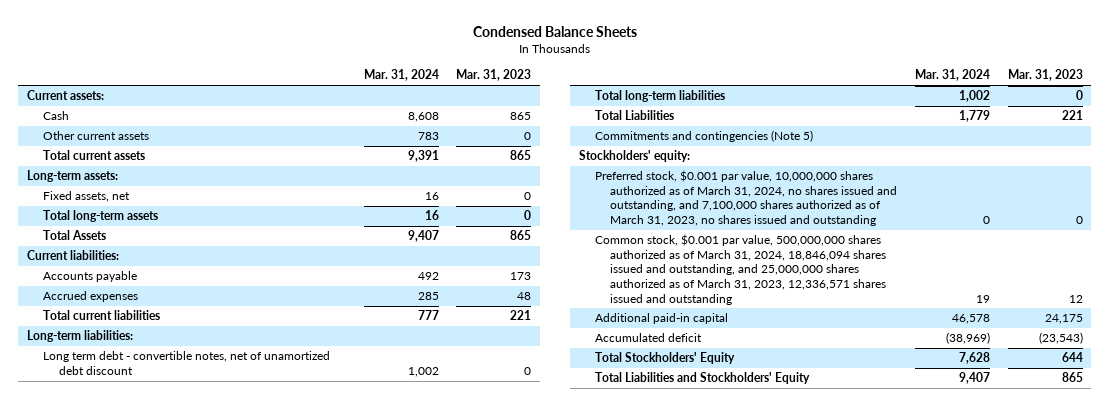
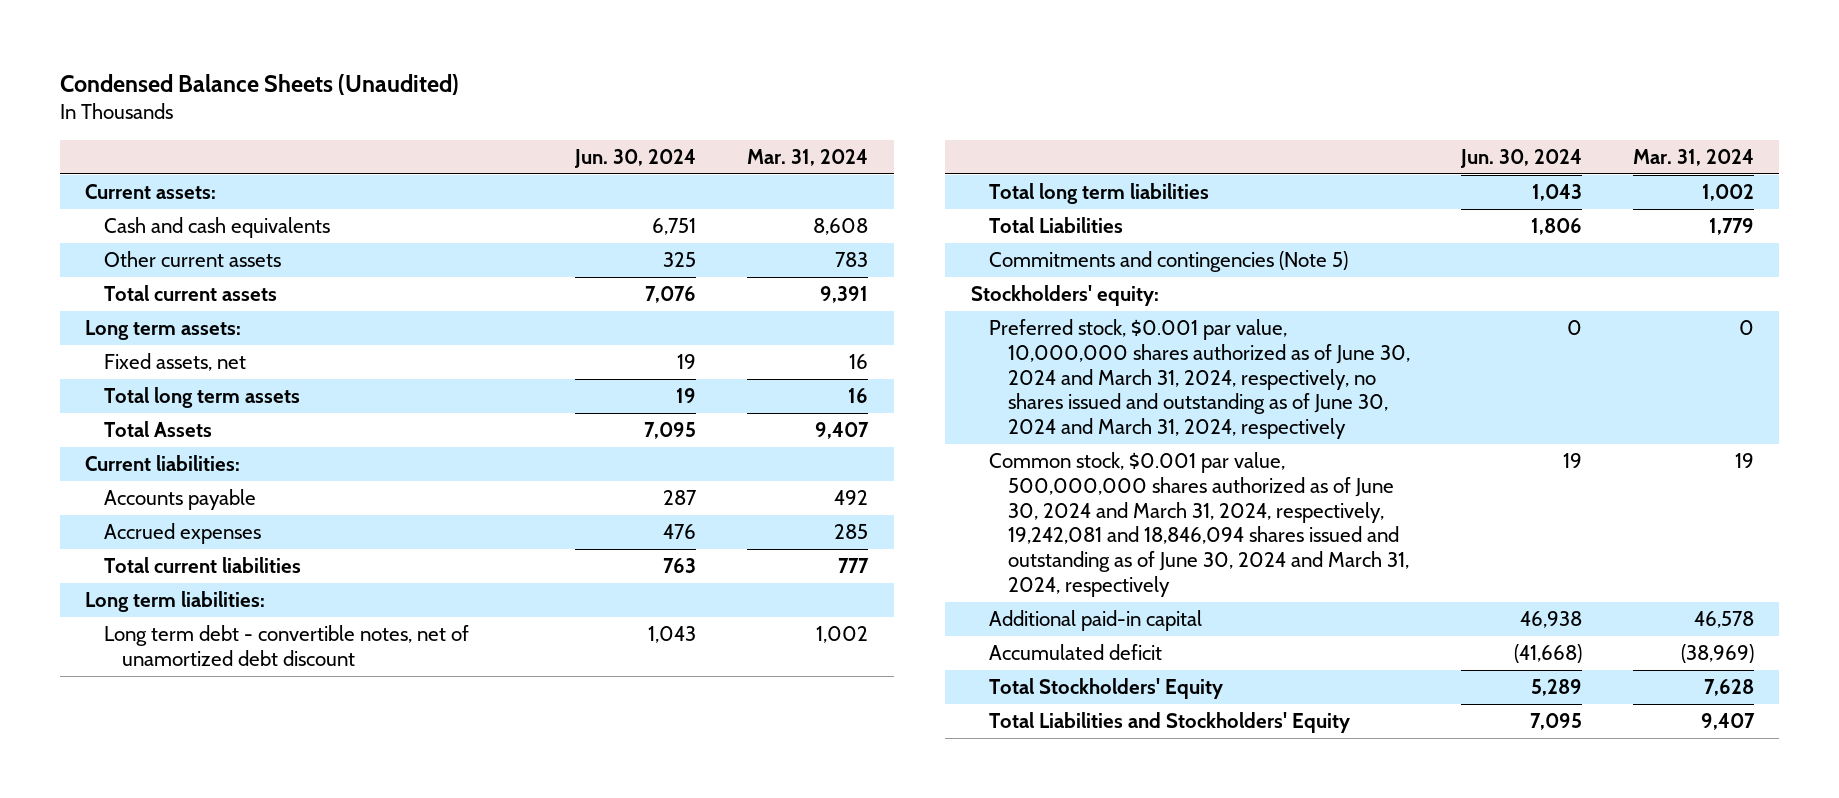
- Condensed Balance Sheets
+ Condensed Balance Sheets (Unaudited)
- | Mar. 31, 2024 | Mar. 31, 2023
+ | Jun. 30, 2024 | Mar. 31, 2024
- Cash | 8,608 | 865
+ Cash and cash equivalents | 6,751 | 8,608
- Long-term assets:
+ Long term assets:
- Total long-term assets | 16 | 0
+ Total long term assets | 19 | 16
- Long-term liabilities:
+ Long term liabilities:
- Total long-term liabilities | 1,002 | 0
+ Total long term liabilities | 1,043 | 1,002
- Preferred stock, $0.001 par value, 10,000,000 shares authorized as of March 31, 2024, no shares issued and outstanding, and 7,100,000 shares authorized as of March 31, 2023, no shares issued and outstanding | 0 | 0
- Common stock, $0.001 par value, 500,000,000 shares authorized as of March 31, 2024, 18,846,094 shares issued and outstanding, and 25,000,000 shares authorized as of March 31, 2023, 12,336,571 shares issued and outstanding | 19 | 12
+ Preferred stock, $0.001 par value, 10,000,000 shares authorized as of June 30, 2024 and March 31, 2024, respectively, no shares issued and outstanding as of June 30, 2024 and March 31, 2024, respectively | 0 | 0
+ Common stock, $0.001 par value, 500,000,000 shares authorized as of June 30, 2024 and March 31, 2024, respectively, 19,242,081 and 18,846,094 shares issued and outstanding as of June 30, 2024 and March 31, 2024, respectively | 19 | 19

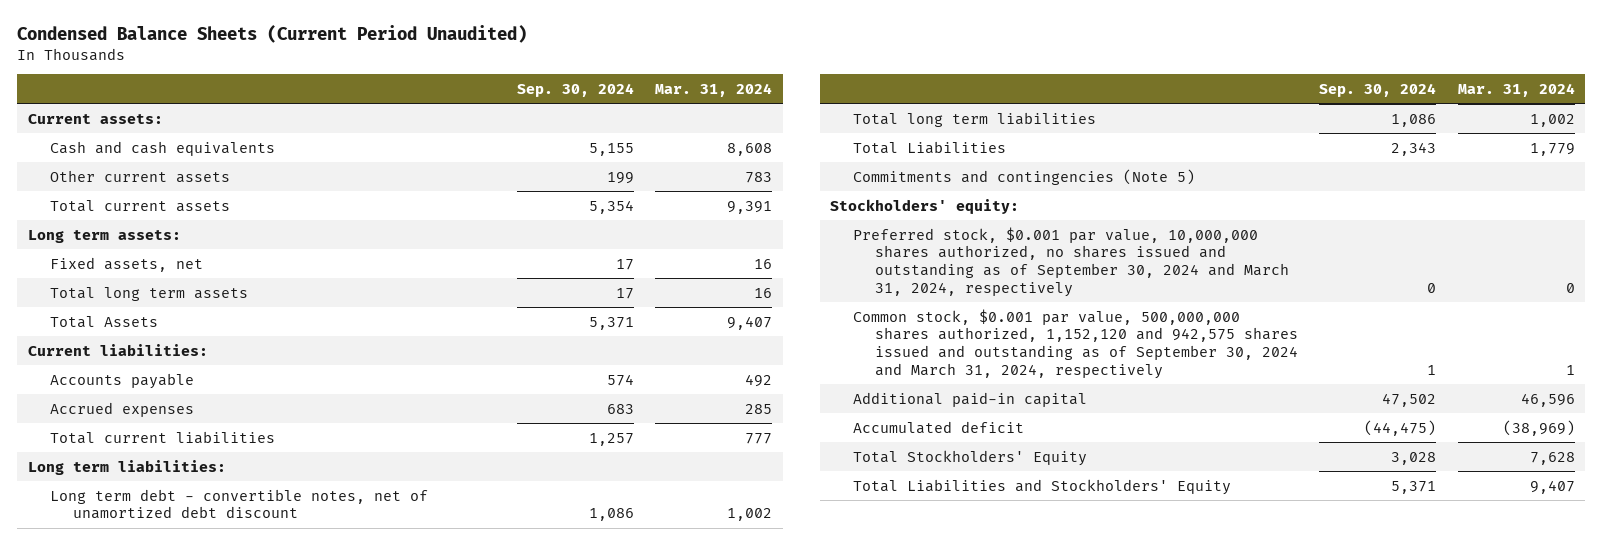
- Condensed Balance Sheets (Unaudited)
+ Condensed Balance Sheets (Current Period Unaudited)
- | Jun. 30, 2024 | Mar. 31, 2024
+ | Sep. 30, 2024 | Mar. 31, 2024
- Preferred stock, $0.001 par value, 10,000,000 shares authorized as of June 30, 2024 and March 31, 2024, respectively, no shares issued and outstanding as of June 30, 2024 and March 31, 2024, respectively | 0 | 0
- Common stock, $0.001 par value, 500,000,000 shares authorized as of June 30, 2024 and March 31, 2024, respectively, 19,242,081 and 18,846,094 shares issued and outstanding as of June 30, 2024 and March 31, 2024, respectively | 19 | 19
- Additional paid-in capital | 46,938 | 46,578
+ Preferred stock, $0.001 par value, 10,000,000 shares authorized, no shares issued and outstanding as of September 30, 2024 and March 31, 2024, respectively | 0 | 0
+ Common stock, $0.001 par value, 500,000,000 shares authorized, 1,152,120 and 942,575 shares issued and outstanding as of September 30, 2024 and March 31, 2024, respectively | 1 | 1
+ Additional paid-in capital | 47,502 | 46,596

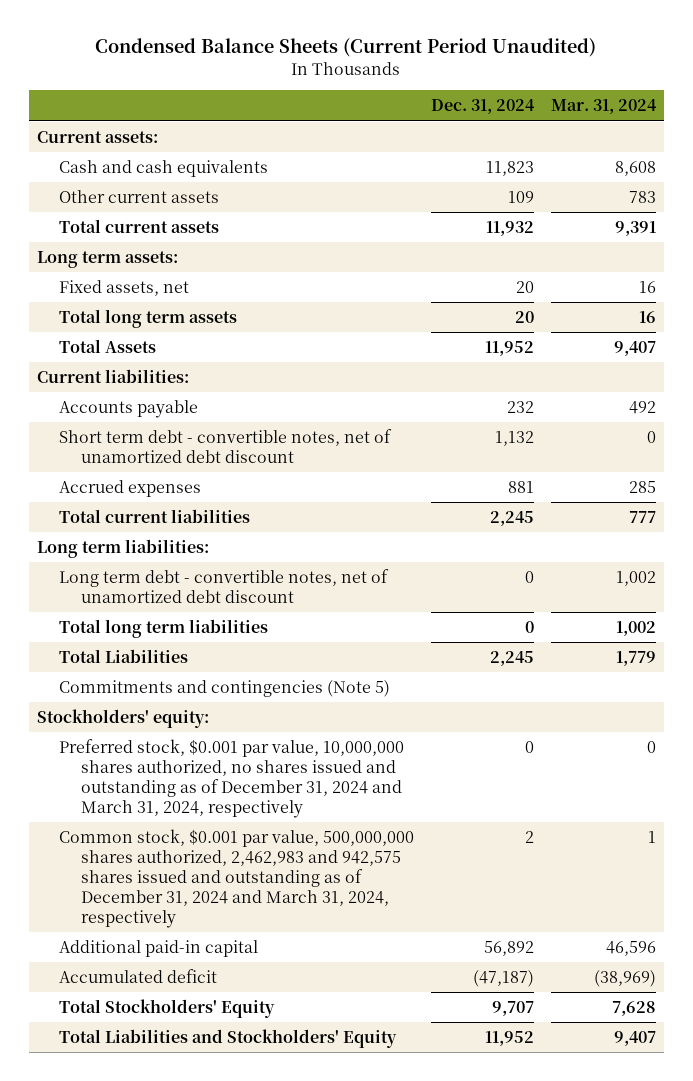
- | Sep. 30, 2024 | Mar. 31, 2024
+ | Dec. 31, 2024 | Mar. 31, 2024
+ Short term debt - convertible notes, net of unamortized debt discount | 1,132 | 0
- Preferred stock, $0.001 par value, 10,000,000 shares authorized, no shares issued and outstanding as of September 30, 2024 and March 31, 2024, respectively | 0 | 0
- Common stock, $0.001 par value, 500,000,000 shares authorized, 1,152,120 and 942,575 shares issued and outstanding as of September 30, 2024 and March 31, 2024, respectively | 1 | 1
+ Preferred stock, $0.001 par value, 10,000,000 shares authorized, no shares issued and outstanding as of December 31, 2024 and March 31, 2024, respectively | 0 | 0
+ Common stock, $0.001 par value, 500,000,000 shares authorized, 2,462,983 and 942,575 shares issued and outstanding as of December 31, 2024 and March 31, 2024, respectively | 2 | 1

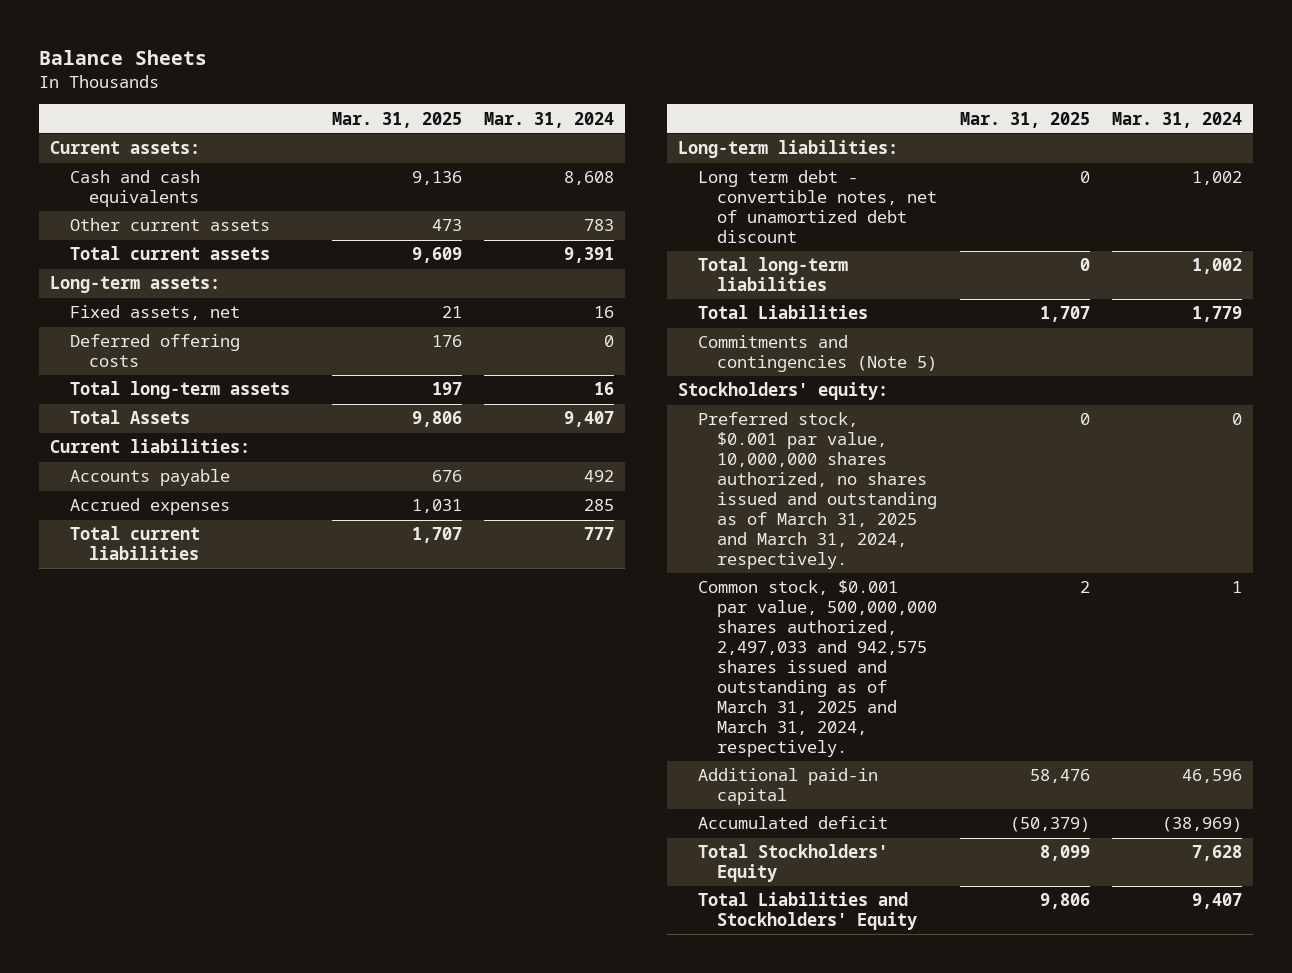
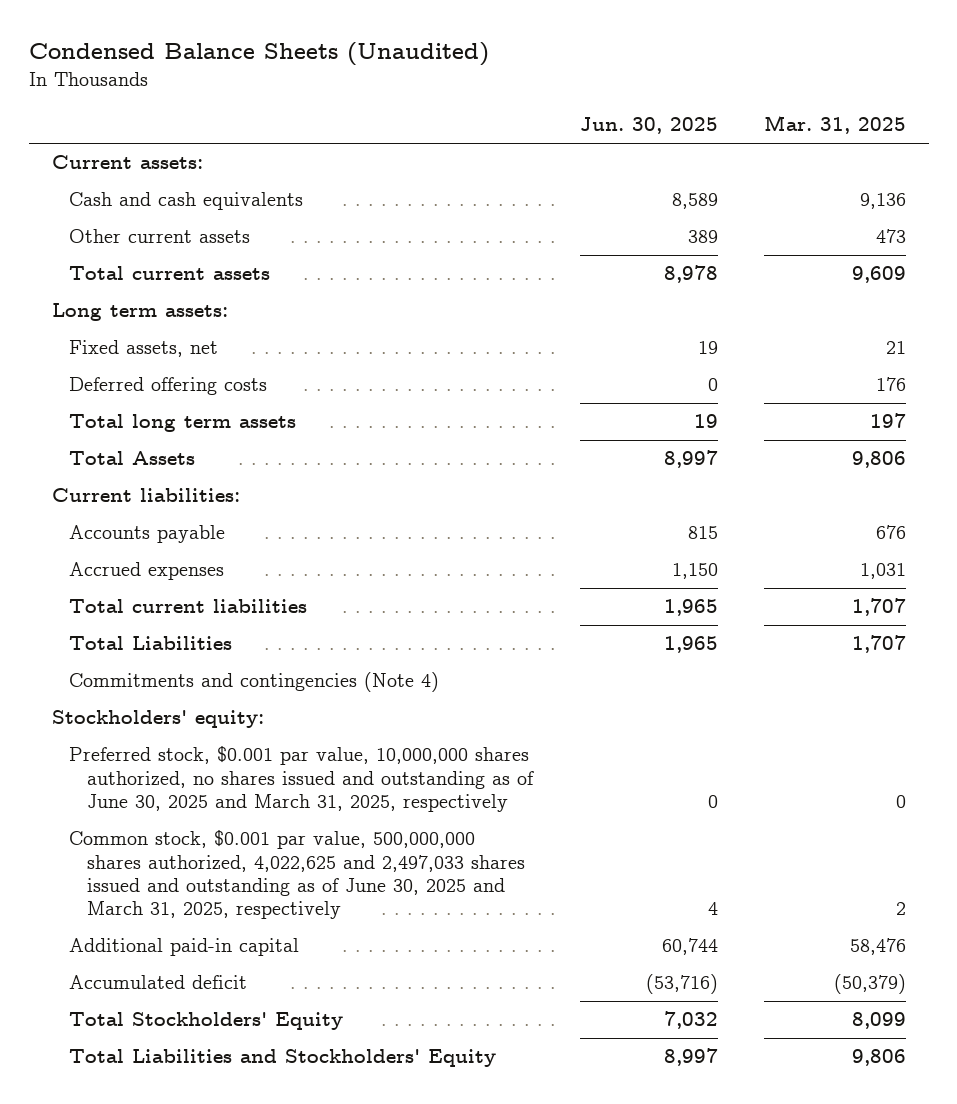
- Balance Sheets
+ Condensed Balance Sheets (Unaudited)
- | Mar. 31, 2025 | Mar. 31, 2024
+ | Jun. 30, 2025 | Mar. 31, 2025
- Long-term assets:
+ Long term assets:
- Total long-term assets | 197 | 16
+ Total long term assets | 19 | 197
- Long-term liabilities:
- Long term debt - convertible notes, net of unamortized debt discount | 0 | 1,002
- Total long-term liabilities | 0 | 1,002
- Commitments and contingencies (Note 5)
+ Commitments and contingencies (Note 4)
- Preferred stock, $0.001 par value, 10,000,000 shares authorized, no shares issued and outstanding as of March 31, 2025 and March 31, 2024, respectively. | 0 | 0
- Common stock, $0.001 par value, 500,000,000 shares authorized, 2,497,033 and 942,575 shares issued and outstanding as of March 31, 2025 and March 31, 2024, respectively. | 2 | 1
+ Preferred stock, $0.001 par value, 10,000,000 shares authorized, no shares issued and outstanding as of June 30, 2025 and March 31, 2025, respectively | 0 | 0
+ Common stock, $0.001 par value, 500,000,000 shares authorized, 4,022,625 and 2,497,033 shares issued and outstanding as of June 30, 2025 and March 31, 2025, respectively | 4 | 2

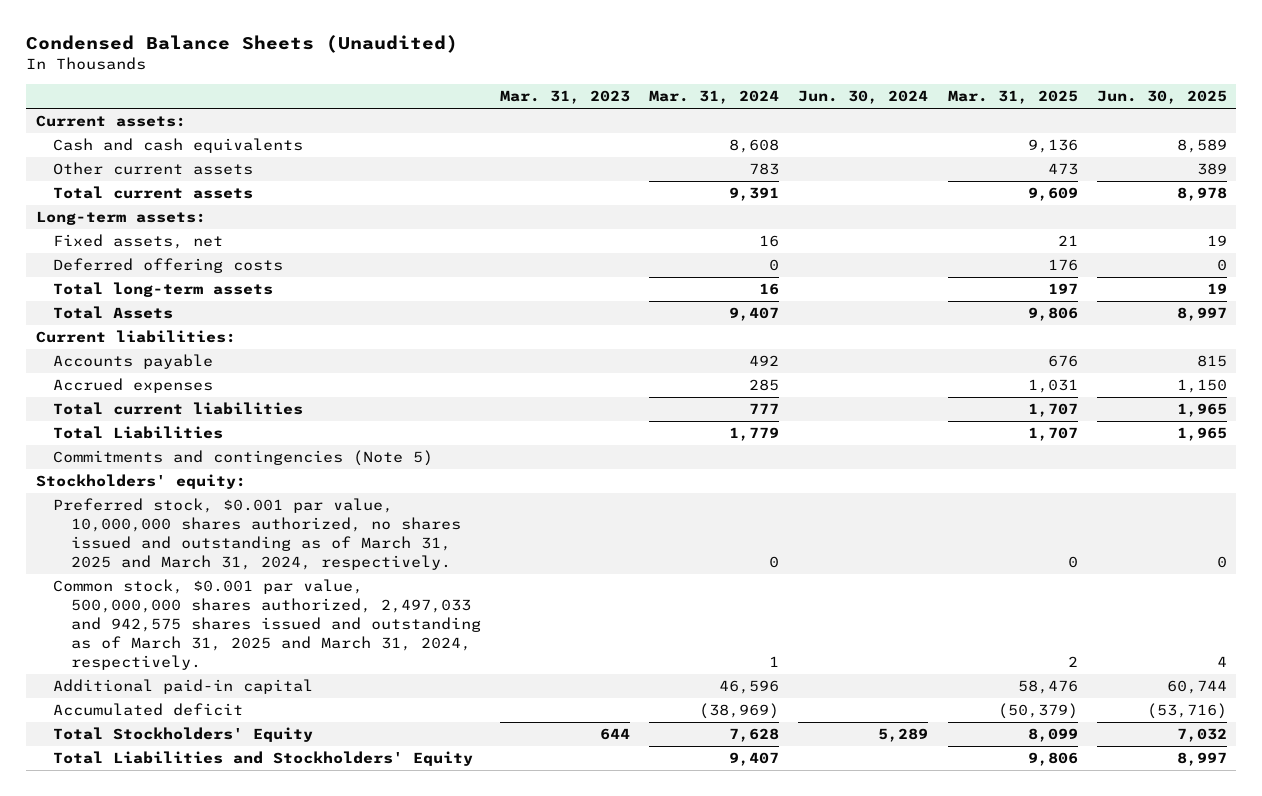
- | Jun. 30, 2025 | Mar. 31, 2025
+ | Mar. 31, 2023 | Mar. 31, 2024 | Jun. 30, 2024 | Mar. 31, 2025 | Jun. 30, 2025
- Long term assets:
+ Long-term assets:
- Total long term assets | 19 | 197
+ Total long-term assets | | 16 | | 197 | 19
- Commitments and contingencies (Note 4)
+ Commitments and contingencies (Note 5)
- Preferred stock, $0.001 par value, 10,000,000 shares authorized, no shares issued and outstanding as of June 30, 2025 and March 31, 2025, respectively | 0 | 0
- Common stock, $0.001 par value, 500,000,000 shares authorized, 4,022,625 and 2,497,033 shares issued and outstanding as of June 30, 2025 and March 31, 2025, respectively | 4 | 2
+ Preferred stock, $0.001 par value, 10,000,000 shares authorized, no shares issued and outstanding as of March 31, 2025 and March 31, 2024, respectively. | | 0 | | 0 | 0
+ Common stock, $0.001 par value, 500,000,000 shares authorized, 2,497,033 and 942,575 shares issued and outstanding as of March 31, 2025 and March 31, 2024, respectively. | | 1 | | 2 | 4

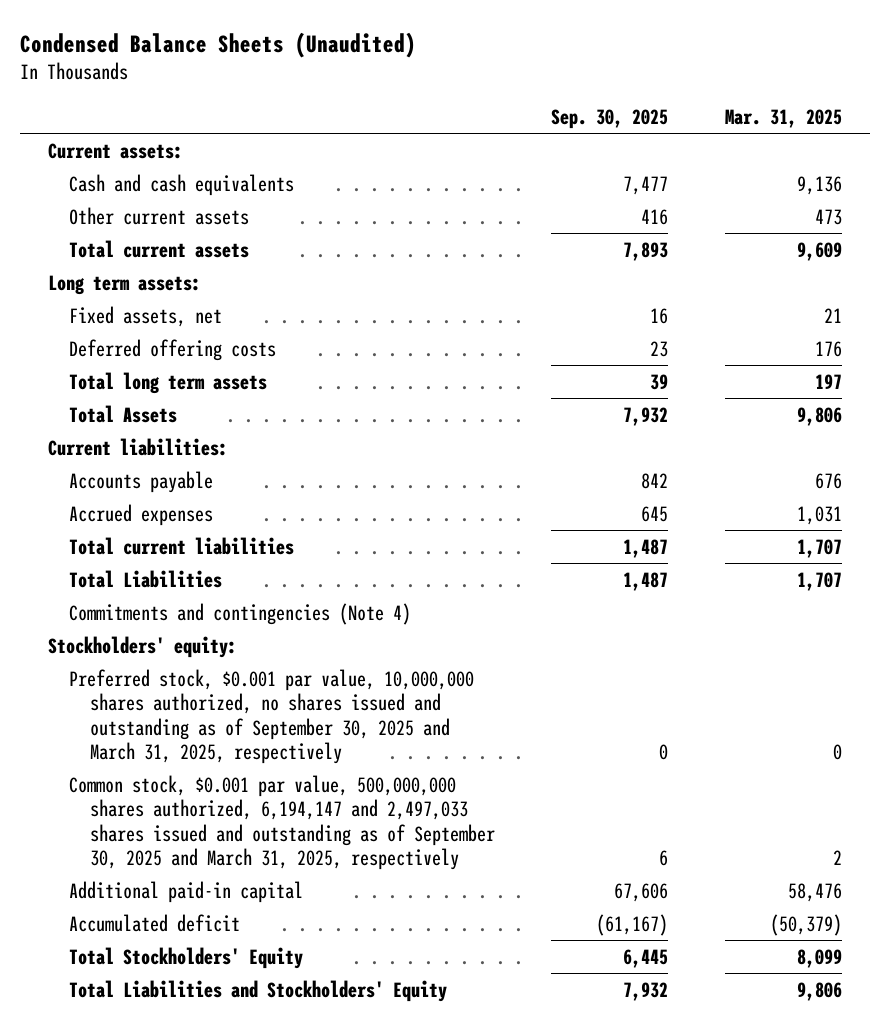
- | Mar. 31, 2023 | Mar. 31, 2024 | Jun. 30, 2024 | Mar. 31, 2025 | Jun. 30, 2025
+ | Sep. 30, 2025 | Mar. 31, 2025
- Long-term assets:
+ Long term assets:
- Total long-term assets | | 16 | | 197 | 19
+ Total long term assets | 39 | 197
- Commitments and contingencies (Note 5)
+ Commitments and contingencies (Note 4)
- Preferred stock, $0.001 par value, 10,000,000 shares authorized, no shares issued and outstanding as of March 31, 2025 and March 31, 2024, respectively. | | 0 | | 0 | 0
- Common stock, $0.001 par value, 500,000,000 shares authorized, 2,497,033 and 942,575 shares issued and outstanding as of March 31, 2025 and March 31, 2024, respectively. | | 1 | | 2 | 4
+ Preferred stock, $0.001 par value, 10,000,000 shares authorized, no shares issued and outstanding as of September 30, 2025 and March 31, 2025, respectively | 0 | 0
+ Common stock, $0.001 par value, 500,000,000 shares authorized, 6,194,147 and 2,497,033 shares issued and outstanding as of September 30, 2025 and March 31, 2025, respectively | 6 | 2

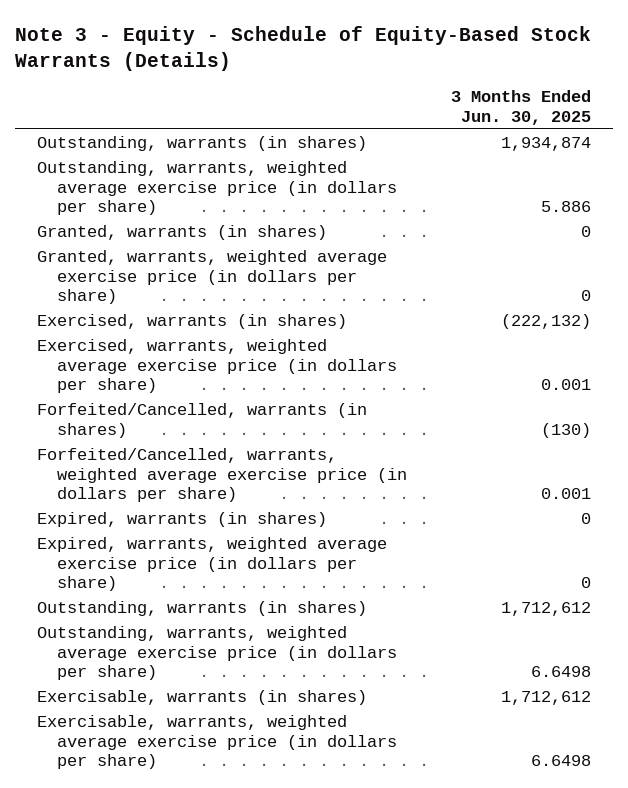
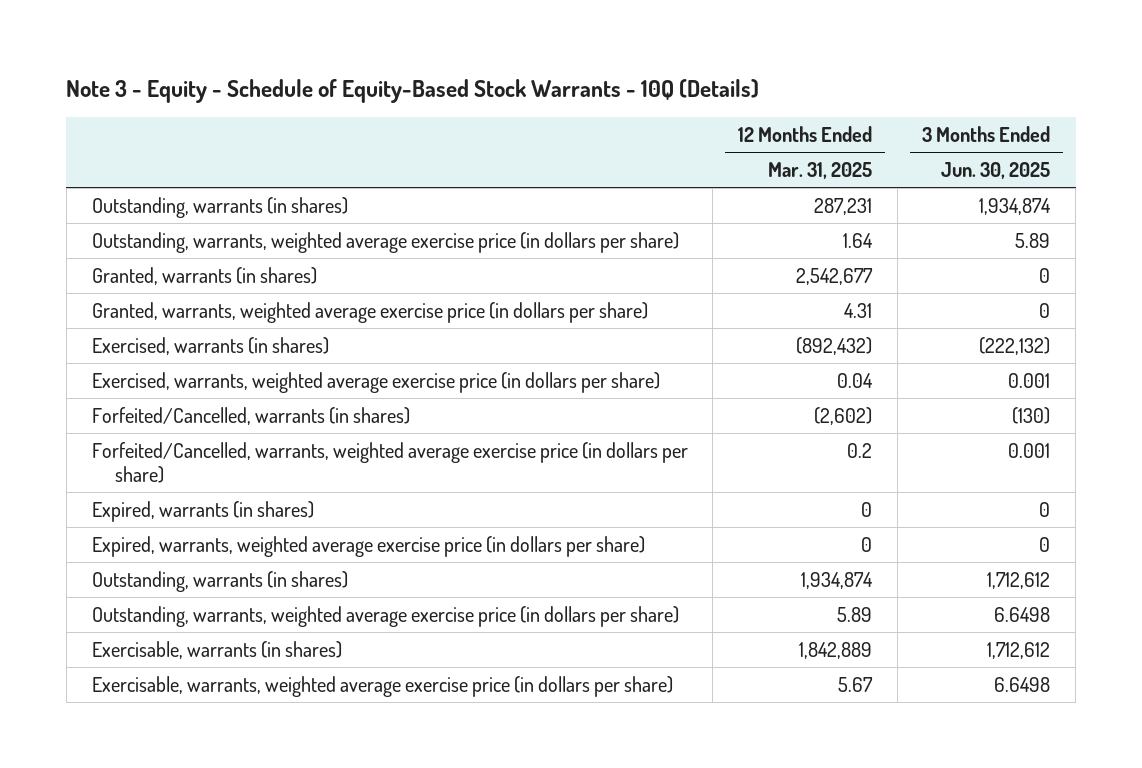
- Note 3 - Equity - Schedule of Equity-Based Stock Warrants (Details)
+ Note 3 - Equity - Schedule of Equity-Based Stock Warrants - 10Q (Details)
- | 3 Months Ended Jun. 30, 2025
+ | 12 Months Ended Mar. 31, 2025 | 3 Months Ended Jun. 30, 2025
- Outstanding, warrants, weighted average exercise price (in dollars per share) | 5.886
+ Outstanding, warrants, weighted average exercise price (in dollars per share) | 1.64 | 5.89

